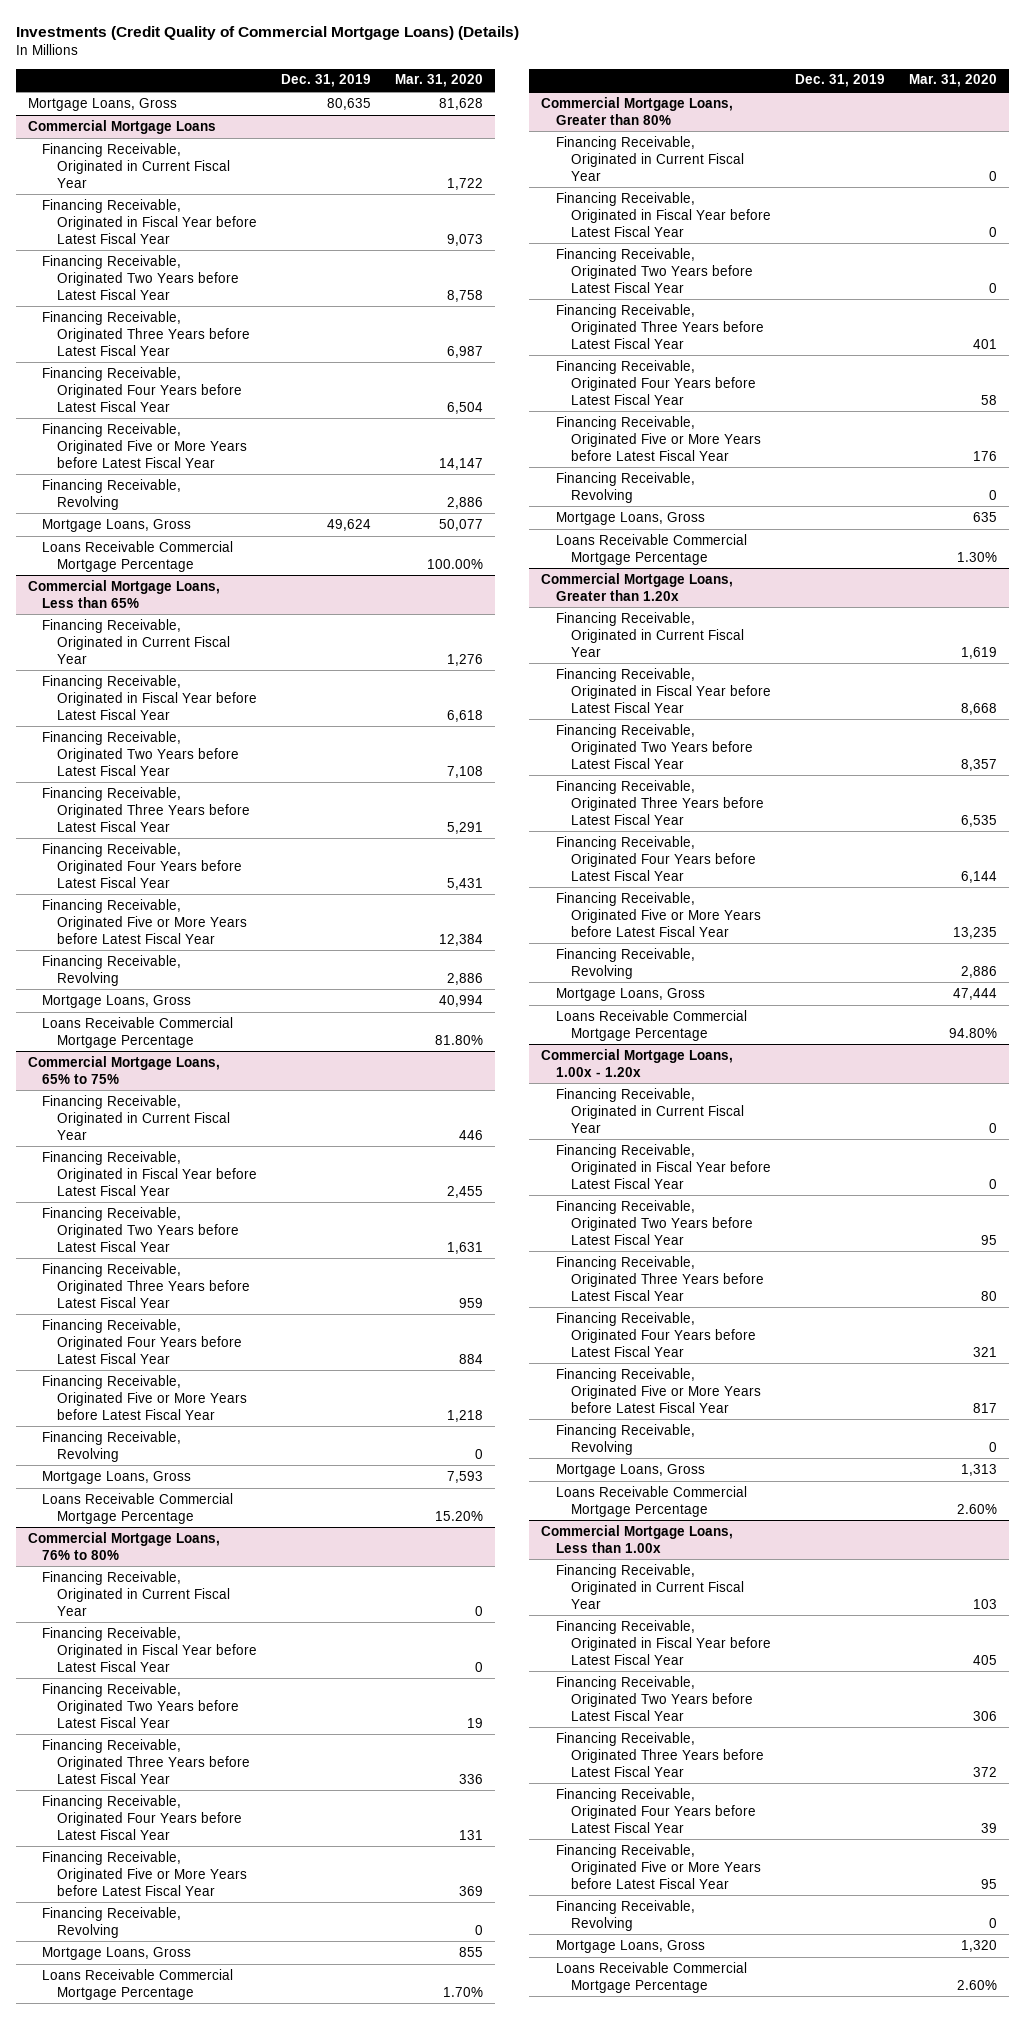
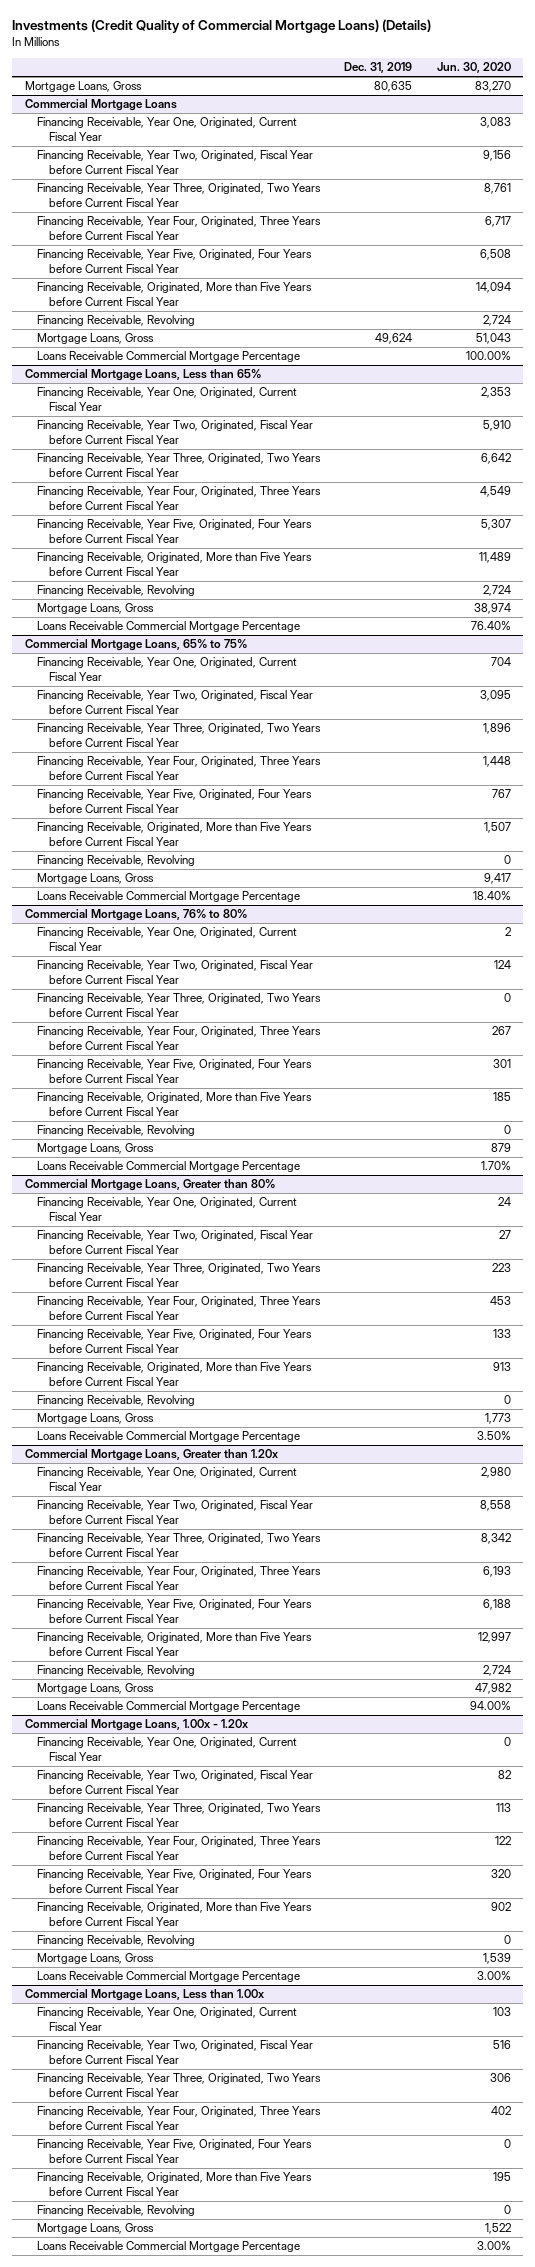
- | Dec. 31, 2019 | Mar. 31, 2020
+ | Dec. 31, 2019 | Jun. 30, 2020
@ Commercial Mortgage Loans
- Financing Receivable, Originated in Current Fiscal Year | | 1,722
- Financing Receivable, Originated in Fiscal Year before Latest Fiscal Year | | 9,073
- Financing Receivable, Originated Two Years before Latest Fiscal Year | | 8,758
- Financing Receivable, Originated Three Years before Latest Fiscal Year | | 6,987
- Financing Receivable, Originated Four Years before Latest Fiscal Year | | 6,504
- Financing Receivable, Originated Five or More Years before Latest Fiscal Year | | 14,147
+ Financing Receivable, Year One, Originated, Current Fiscal Year | | 3,083
+ Financing Receivable, Year Two, Originated, Fiscal Year before Current Fiscal Year | | 9,156
+ Financing Receivable, Year Three, Originated, Two Years before Current Fiscal Year | | 8,761
+ Financing Receivable, Year Four, Originated, Three Years before Current Fiscal Year | | 6,717
+ Financing Receivable, Year Five, Originated, Four Years before Current Fiscal Year | | 6,508
+ Financing Receivable, Originated, More than Five Years before Current Fiscal Year | | 14,094
@ Commercial Mortgage Loans, Less than 65%
- Financing Receivable, Originated in Current Fiscal Year | | 1,276
- Financing Receivable, Originated in Fiscal Year before Latest Fiscal Year | | 6,618
- Financing Receivable, Originated Two Years before Latest Fiscal Year | | 7,108
- Financing Receivable, Originated Three Years before Latest Fiscal Year | | 5,291
- Financing Receivable, Originated Four Years before Latest Fiscal Year | | 5,431
- Financing Receivable, Originated Five or More Years before Latest Fiscal Year | | 12,384
+ Financing Receivable, Year One, Originated, Current Fiscal Year | | 2,353
+ Financing Receivable, Year Two, Originated, Fiscal Year before Current Fiscal Year | | 5,910
+ Financing Receivable, Year Three, Originated, Two Years before Current Fiscal Year | | 6,642
+ Financing Receivable, Year Four, Originated, Three Years before Current Fiscal Year | | 4,549
+ Financing Receivable, Year Five, Originated, Four Years before Current Fiscal Year | | 5,307
+ Financing Receivable, Originated, More than Five Years before Current Fiscal Year | | 11,489
@ Commercial Mortgage Loans, 65% to 75%
- Financing Receivable, Originated in Current Fiscal Year | | 446
- Financing Receivable, Originated in Fiscal Year before Latest Fiscal Year | | 2,455
- Financing Receivable, Originated Two Years before Latest Fiscal Year | | 1,631
- Financing Receivable, Originated Three Years before Latest Fiscal Year | | 959
- Financing Receivable, Originated Four Years before Latest Fiscal Year | | 884
- Financing Receivable, Originated Five or More Years before Latest Fiscal Year | | 1,218
+ Financing Receivable, Year One, Originated, Current Fiscal Year | | 704
+ Financing Receivable, Year Two, Originated, Fiscal Year before Current Fiscal Year | | 3,095
+ Financing Receivable, Year Three, Originated, Two Years before Current Fiscal Year | | 1,896
+ Financing Receivable, Year Four, Originated, Three Years before Current Fiscal Year | | 1,448
+ Financing Receivable, Year Five, Originated, Four Years before Current Fiscal Year | | 767
+ Financing Receivable, Originated, More than Five Years before Current Fiscal Year | | 1,507
@ Commercial Mortgage Loans, 76% to 80%
- Financing Receivable, Originated in Current Fiscal Year | | 0
- Financing Receivable, Originated in Fiscal Year before Latest Fiscal Year | | 0
- Financing Receivable, Originated Two Years before Latest Fiscal Year | | 19
- Financing Receivable, Originated Three Years before Latest Fiscal Year | | 336
- Financing Receivable, Originated Four Years before Latest Fiscal Year | | 131
- Financing Receivable, Originated Five or More Years before Latest Fiscal Year | | 369
+ Financing Receivable, Year One, Originated, Current Fiscal Year | | 2
+ Financing Receivable, Year Two, Originated, Fiscal Year before Current Fiscal Year | | 124
+ Financing Receivable, Year Three, Originated, Two Years before Current Fiscal Year | | 0
+ Financing Receivable, Year Four, Originated, Three Years before Current Fiscal Year | | 267
+ Financing Receivable, Year Five, Originated, Four Years before Current Fiscal Year | | 301
+ Financing Receivable, Originated, More than Five Years before Current Fiscal Year | | 185
@ Commercial Mortgage Loans, Greater than 80%
- Financing Receivable, Originated in Current Fiscal Year | | 0
- Financing Receivable, Originated in Fiscal Year before Latest Fiscal Year | | 0
- Financing Receivable, Originated Two Years before Latest Fiscal Year | | 0
- Financing Receivable, Originated Three Years before Latest Fiscal Year | | 401
- Financing Receivable, Originated Four Years before Latest Fiscal Year | | 58
- Financing Receivable, Originated Five or More Years before Latest Fiscal Year | | 176
+ Financing Receivable, Year One, Originated, Current Fiscal Year | | 24
+ Financing Receivable, Year Two, Originated, Fiscal Year before Current Fiscal Year | | 27
+ Financing Receivable, Year Three, Originated, Two Years before Current Fiscal Year | | 223
+ Financing Receivable, Year Four, Originated, Three Years before Current Fiscal Year | | 453
+ Financing Receivable, Year Five, Originated, Four Years before Current Fiscal Year | | 133
+ Financing Receivable, Originated, More than Five Years before Current Fiscal Year | | 913
@ Commercial Mortgage Loans, Greater than 1.20x
- Financing Receivable, Originated in Current Fiscal Year | | 1,619
- Financing Receivable, Originated in Fiscal Year before Latest Fiscal Year | | 8,668
- Financing Receivable, Originated Two Years before Latest Fiscal Year | | 8,357
- Financing Receivable, Originated Three Years before Latest Fiscal Year | | 6,535
- Financing Receivable, Originated Four Years before Latest Fiscal Year | | 6,144
- Financing Receivable, Originated Five or More Years before Latest Fiscal Year | | 13,235
+ Financing Receivable, Year One, Originated, Current Fiscal Year | | 2,980
+ Financing Receivable, Year Two, Originated, Fiscal Year before Current Fiscal Year | | 8,558
+ Financing Receivable, Year Three, Originated, Two Years before Current Fiscal Year | | 8,342
+ Financing Receivable, Year Four, Originated, Three Years before Current Fiscal Year | | 6,193
+ Financing Receivable, Year Five, Originated, Four Years before Current Fiscal Year | | 6,188
+ Financing Receivable, Originated, More than Five Years before Current Fiscal Year | | 12,997
@ Commercial Mortgage Loans, 1.00x - 1.20x
- Financing Receivable, Originated in Current Fiscal Year | | 0
- Financing Receivable, Originated in Fiscal Year before Latest Fiscal Year | | 0
- Financing Receivable, Originated Two Years before Latest Fiscal Year | | 95
- Financing Receivable, Originated Three Years before Latest Fiscal Year | | 80
- Financing Receivable, Originated Four Years before Latest Fiscal Year | | 321
- Financing Receivable, Originated Five or More Years before Latest Fiscal Year | | 817
+ Financing Receivable, Year One, Originated, Current Fiscal Year | | 0
+ Financing Receivable, Year Two, Originated, Fiscal Year before Current Fiscal Year | | 82
+ Financing Receivable, Year Three, Originated, Two Years before Current Fiscal Year | | 113
+ Financing Receivable, Year Four, Originated, Three Years before Current Fiscal Year | | 122
+ Financing Receivable, Year Five, Originated, Four Years before Current Fiscal Year | | 320
+ Financing Receivable, Originated, More than Five Years before Current Fiscal Year | | 902
@ Commercial Mortgage Loans, Less than 1.00x
- Financing Receivable, Originated in Current Fiscal Year | | 103
- Financing Receivable, Originated in Fiscal Year before Latest Fiscal Year | | 405
- Financing Receivable, Originated Two Years before Latest Fiscal Year | | 306
- Financing Receivable, Originated Three Years before Latest Fiscal Year | | 372
- Financing Receivable, Originated Four Years before Latest Fiscal Year | | 39
- Financing Receivable, Originated Five or More Years before Latest Fiscal Year | | 95
+ Financing Receivable, Year One, Originated, Current Fiscal Year | | 103
+ Financing Receivable, Year Two, Originated, Fiscal Year before Current Fiscal Year | | 516
+ Financing Receivable, Year Three, Originated, Two Years before Current Fiscal Year | | 306
+ Financing Receivable, Year Four, Originated, Three Years before Current Fiscal Year | | 402
+ Financing Receivable, Year Five, Originated, Four Years before Current Fiscal Year | | 0
+ Financing Receivable, Originated, More than Five Years before Current Fiscal Year | | 195

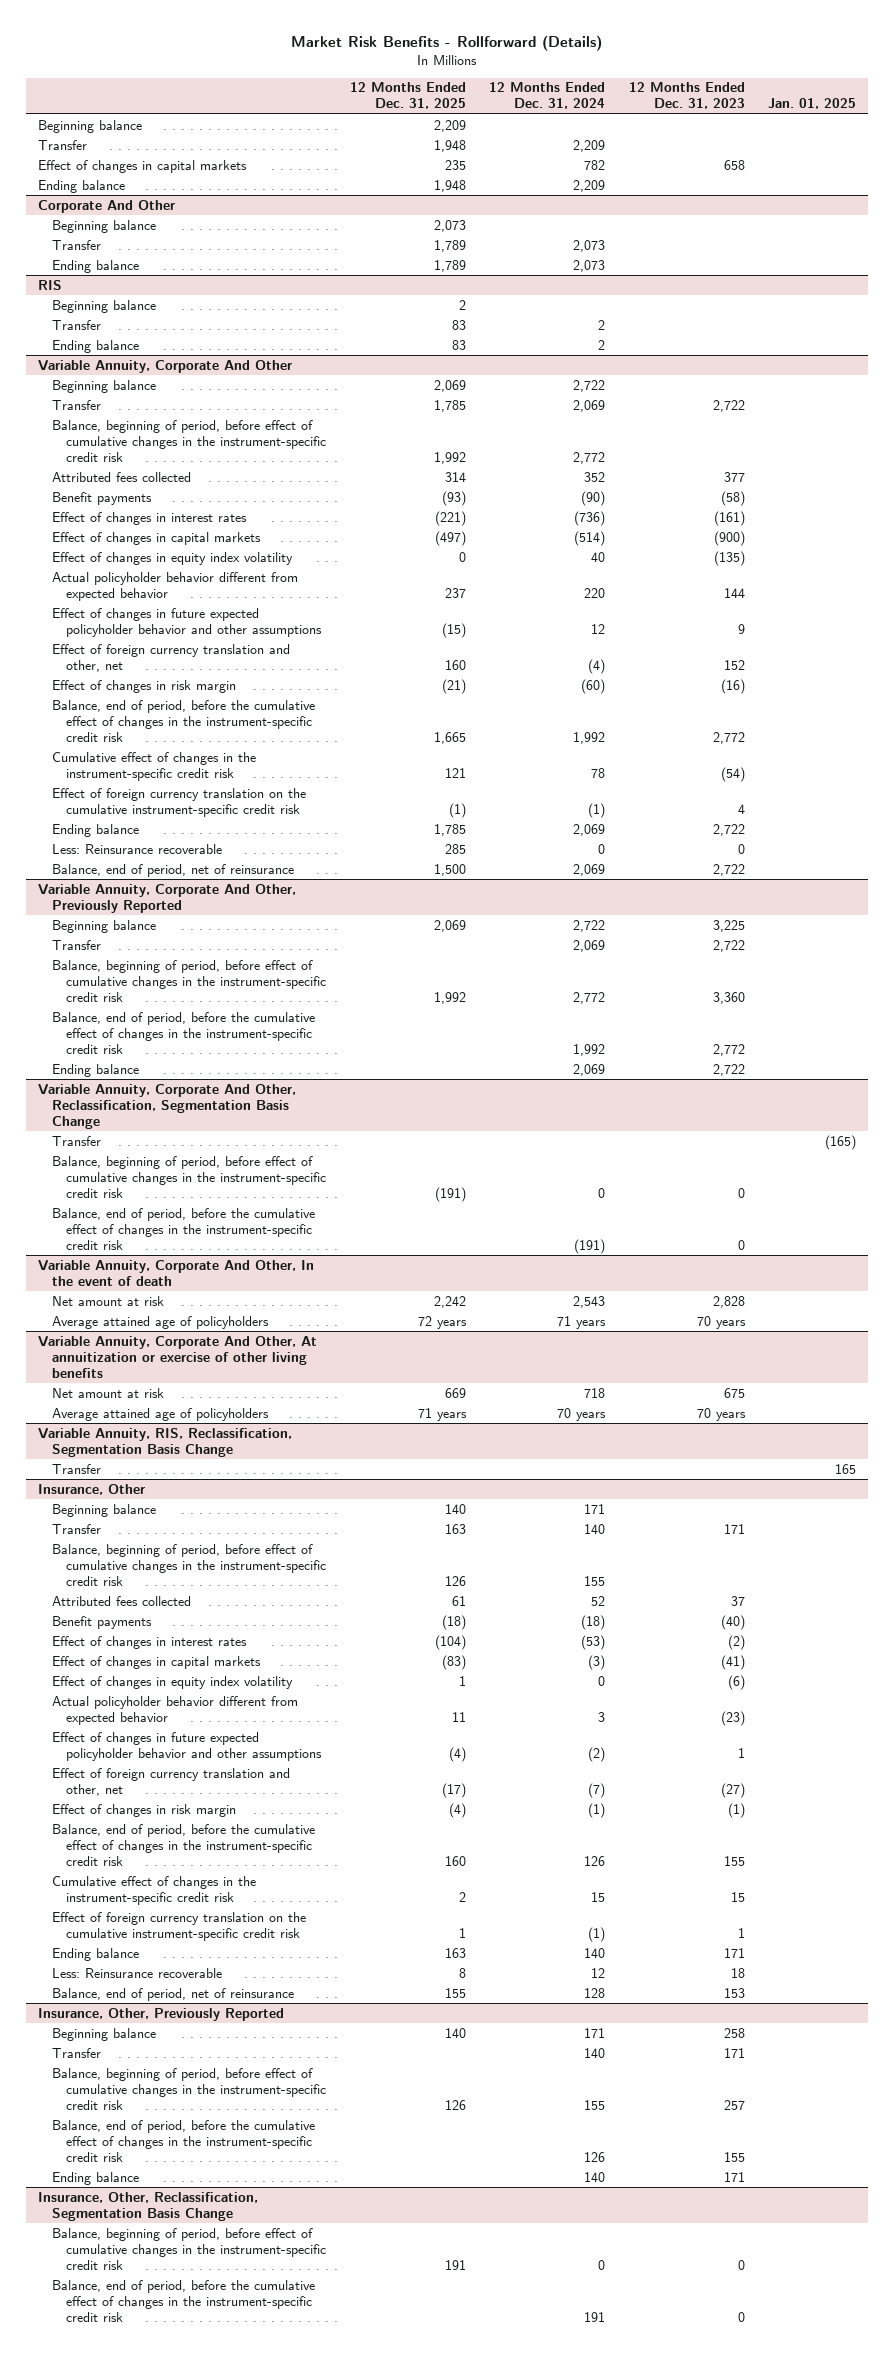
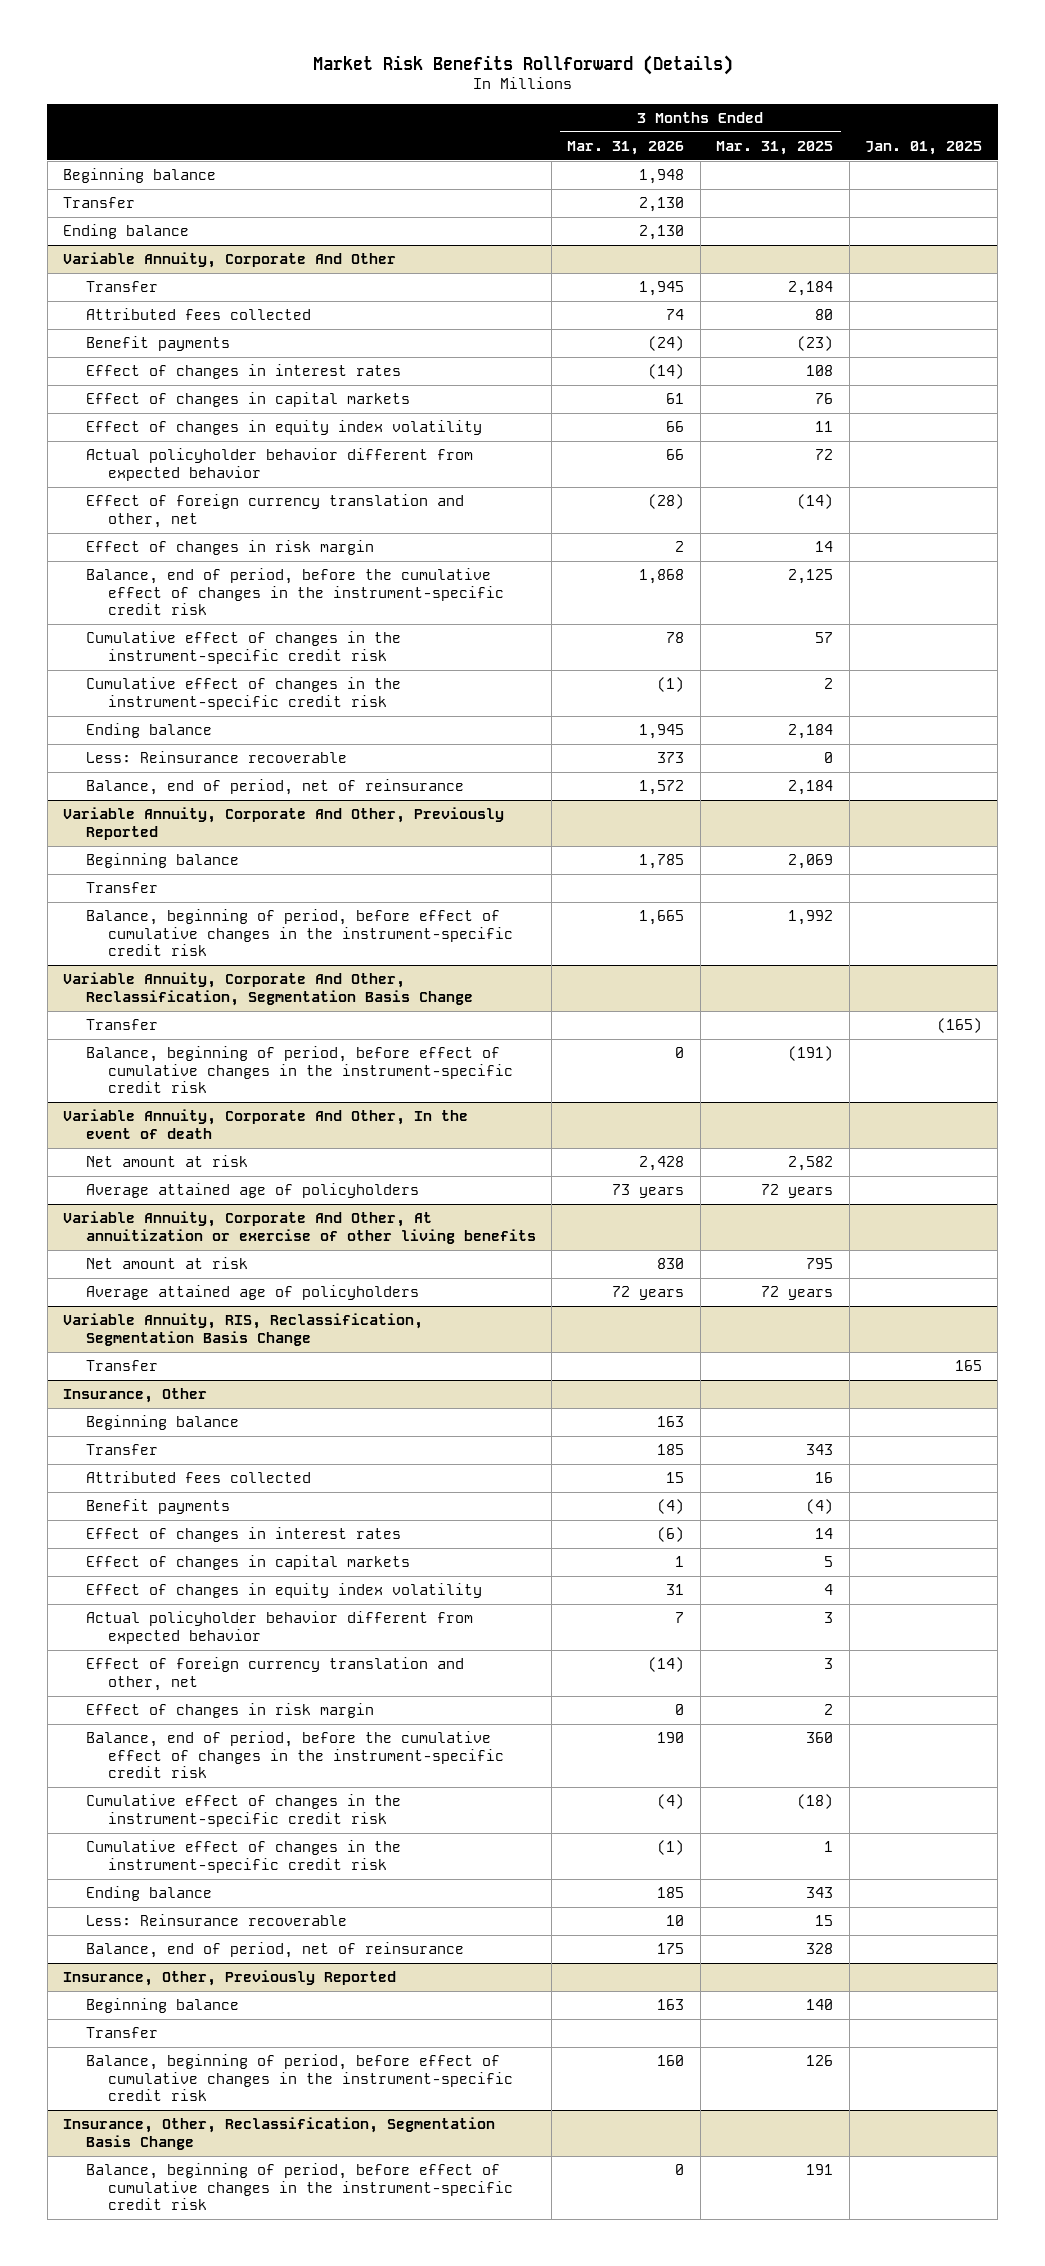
- Market Risk Benefits - Rollforward (Details)
+ Market Risk Benefits Rollforward (Details)
- | 12 Months Ended Dec. 31, 2025 | 12 Months Ended Dec. 31, 2024 | 12 Months Ended Dec. 31, 2023 | Jan. 01, 2025
+ | 3 Months Ended Mar. 31, 2026 | 3 Months Ended Mar. 31, 2025 | Jan. 01, 2025
- Effect of changes in capital markets | 235 | 782 | 658 |
- Corporate And Other
- Beginning balance | 2,073 | | |
- Transfer | 1,789 | 2,073 | |
- Ending balance | 1,789 | 2,073 | |
- RIS
- Beginning balance | 2 | | |
- Transfer | 83 | 2 | |
- Ending balance | 83 | 2 | |
@ Variable Annuity, Corporate And Other
- Beginning balance | 2,069 | 2,722 | |
- Balance, beginning of period, before effect of cumulative changes in the instrument-specific credit risk | 1,992 | 2,772 | |
- Effect of changes in future expected policyholder behavior and other assumptions | (15) | 12 | 9 |
- Effect of foreign currency translation on the cumulative instrument-specific credit risk | (1) | (1) | 4 |
+ Cumulative effect of changes in the instrument-specific credit risk | (1) | 2 |
@ Variable Annuity, Corporate And Other, Previously Reported
- Balance, end of period, before the cumulative effect of changes in the instrument-specific credit risk | | 1,992 | 2,772 |
- Ending balance | | 2,069 | 2,722 |
@ Variable Annuity, Corporate And Other, Reclassification, Segmentation Basis Change
- Balance, end of period, before the cumulative effect of changes in the instrument-specific credit risk | | (191) | 0 |
@ Insurance, Other
- Balance, beginning of period, before effect of cumulative changes in the instrument-specific credit risk | 126 | 155 | |
- Effect of changes in future expected policyholder behavior and other assumptions | (4) | (2) | 1 |
- Effect of foreign currency translation on the cumulative instrument-specific credit risk | 1 | (1) | 1 |
+ Cumulative effect of changes in the instrument-specific credit risk | (1) | 1 |
@ Insurance, Other, Previously Reported
- Balance, end of period, before the cumulative effect of changes in the instrument-specific credit risk | | 126 | 155 |
- Ending balance | | 140 | 171 |
@ Insurance, Other, Reclassification, Segmentation Basis Change
- Balance, end of period, before the cumulative effect of changes in the instrument-specific credit risk | | 191 | 0 |

